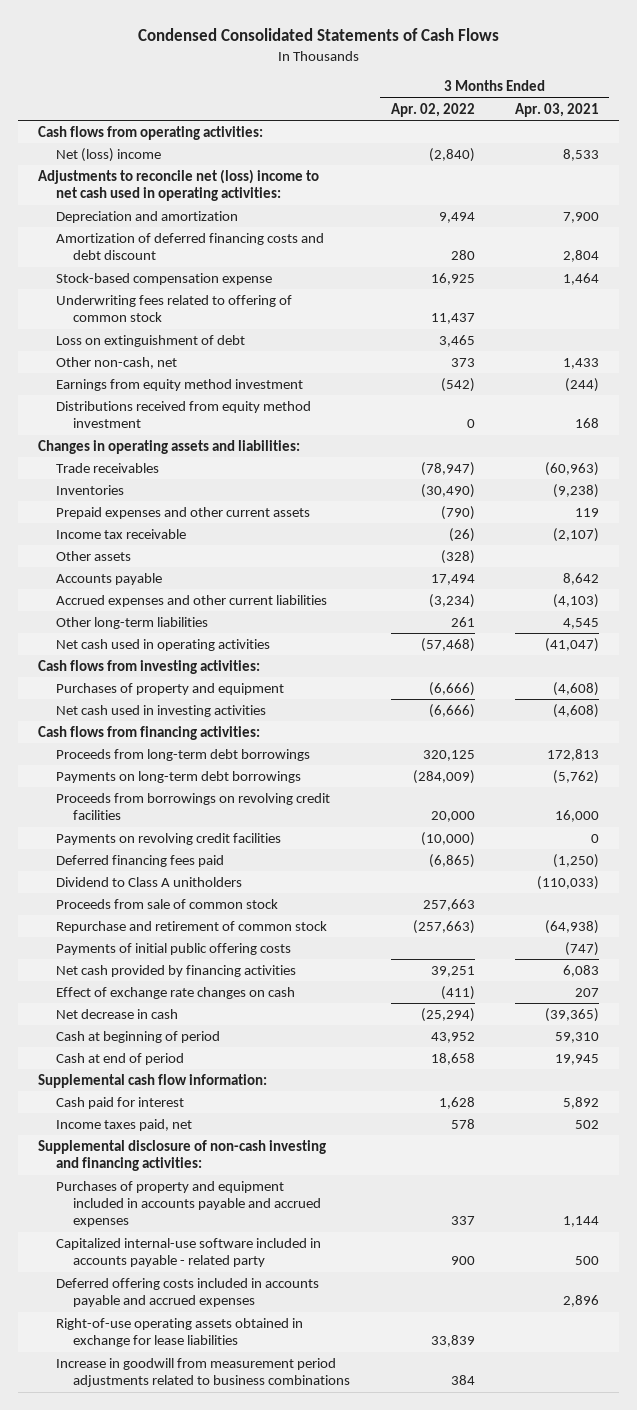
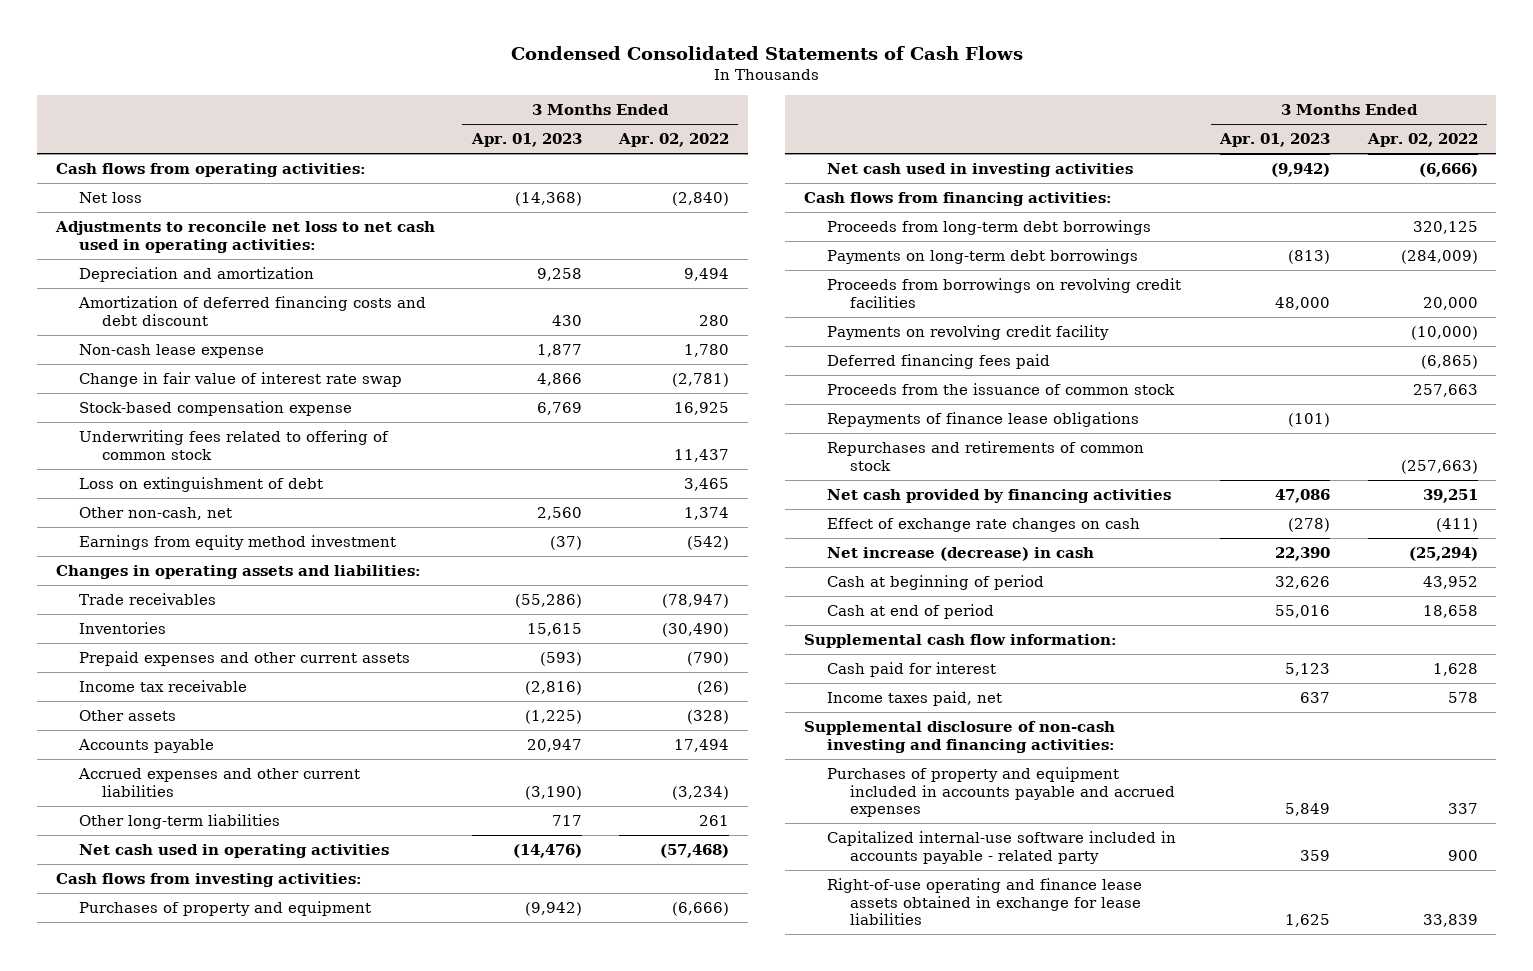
- | 3 Months Ended Apr. 02, 2022 | 3 Months Ended Apr. 03, 2021
+ | 3 Months Ended Apr. 01, 2023 | 3 Months Ended Apr. 02, 2022
- Net (loss) income | (2,840) | 8,533
- Adjustments to reconcile net (loss) income to net cash used in operating activities:
+ Net loss | (14,368) | (2,840)
+ Adjustments to reconcile net loss to net cash used in operating activities:
+ Non-cash lease expense | 1,877 | 1,780
+ Change in fair value of interest rate swap | 4,866 | (2,781)
- Other non-cash, net | 373 | 1,433
+ Other non-cash, net | 2,560 | 1,374
- Distributions received from equity method investment | 0 | 168
- Payments on revolving credit facilities | (10,000) | 0
+ Payments on revolving credit facility | | (10,000)
- Dividend to Class A unitholders | | (110,033)
- Proceeds from sale of common stock | 257,663 |
- Repurchase and retirement of common stock | (257,663) | (64,938)
- Payments of initial public offering costs | | (747)
+ Proceeds from the issuance of common stock | | 257,663
+ Repayments of finance lease obligations | (101) |
+ Repurchases and retirements of common stock | | (257,663)
- Net decrease in cash | (25,294) | (39,365)
+ Net increase (decrease) in cash | 22,390 | (25,294)
- Deferred offering costs included in accounts payable and accrued expenses | | 2,896
- Right-of-use operating assets obtained in exchange for lease liabilities | 33,839 |
- Increase in goodwill from measurement period adjustments related to business combinations | 384 |
+ Right-of-use operating and finance lease assets obtained in exchange for lease liabilities | 1,625 | 33,839

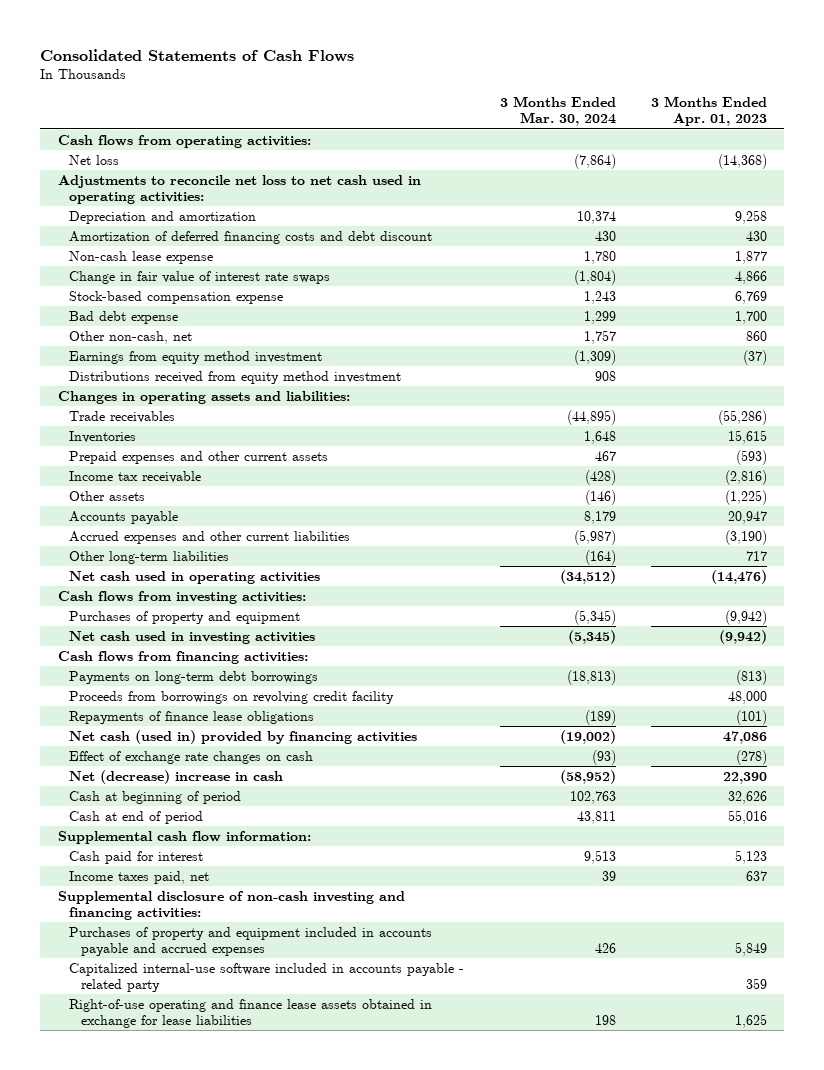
- Condensed Consolidated Statements of Cash Flows
+ Consolidated Statements of Cash Flows
- | 3 Months Ended Apr. 01, 2023 | 3 Months Ended Apr. 02, 2022
+ | 3 Months Ended Mar. 30, 2024 | 3 Months Ended Apr. 01, 2023
- Change in fair value of interest rate swap | 4,866 | (2,781)
+ Change in fair value of interest rate swaps | (1,804) | 4,866
- Underwriting fees related to offering of common stock | | 11,437
- Loss on extinguishment of debt | | 3,465
- Other non-cash, net | 2,560 | 1,374
+ Bad debt expense | 1,299 | 1,700
+ Other non-cash, net | 1,757 | 860
+ Distributions received from equity method investment | 908 |
- Proceeds from long-term debt borrowings | | 320,125
- Proceeds from borrowings on revolving credit facilities | 48,000 | 20,000
- Payments on revolving credit facility | | (10,000)
- Deferred financing fees paid | | (6,865)
- Proceeds from the issuance of common stock | | 257,663
+ Proceeds from borrowings on revolving credit facility | | 48,000
- Repurchases and retirements of common stock | | (257,663)
- Net cash provided by financing activities | 47,086 | 39,251
+ Net cash (used in) provided by financing activities | (19,002) | 47,086
- Net increase (decrease) in cash | 22,390 | (25,294)
+ Net (decrease) increase in cash | (58,952) | 22,390

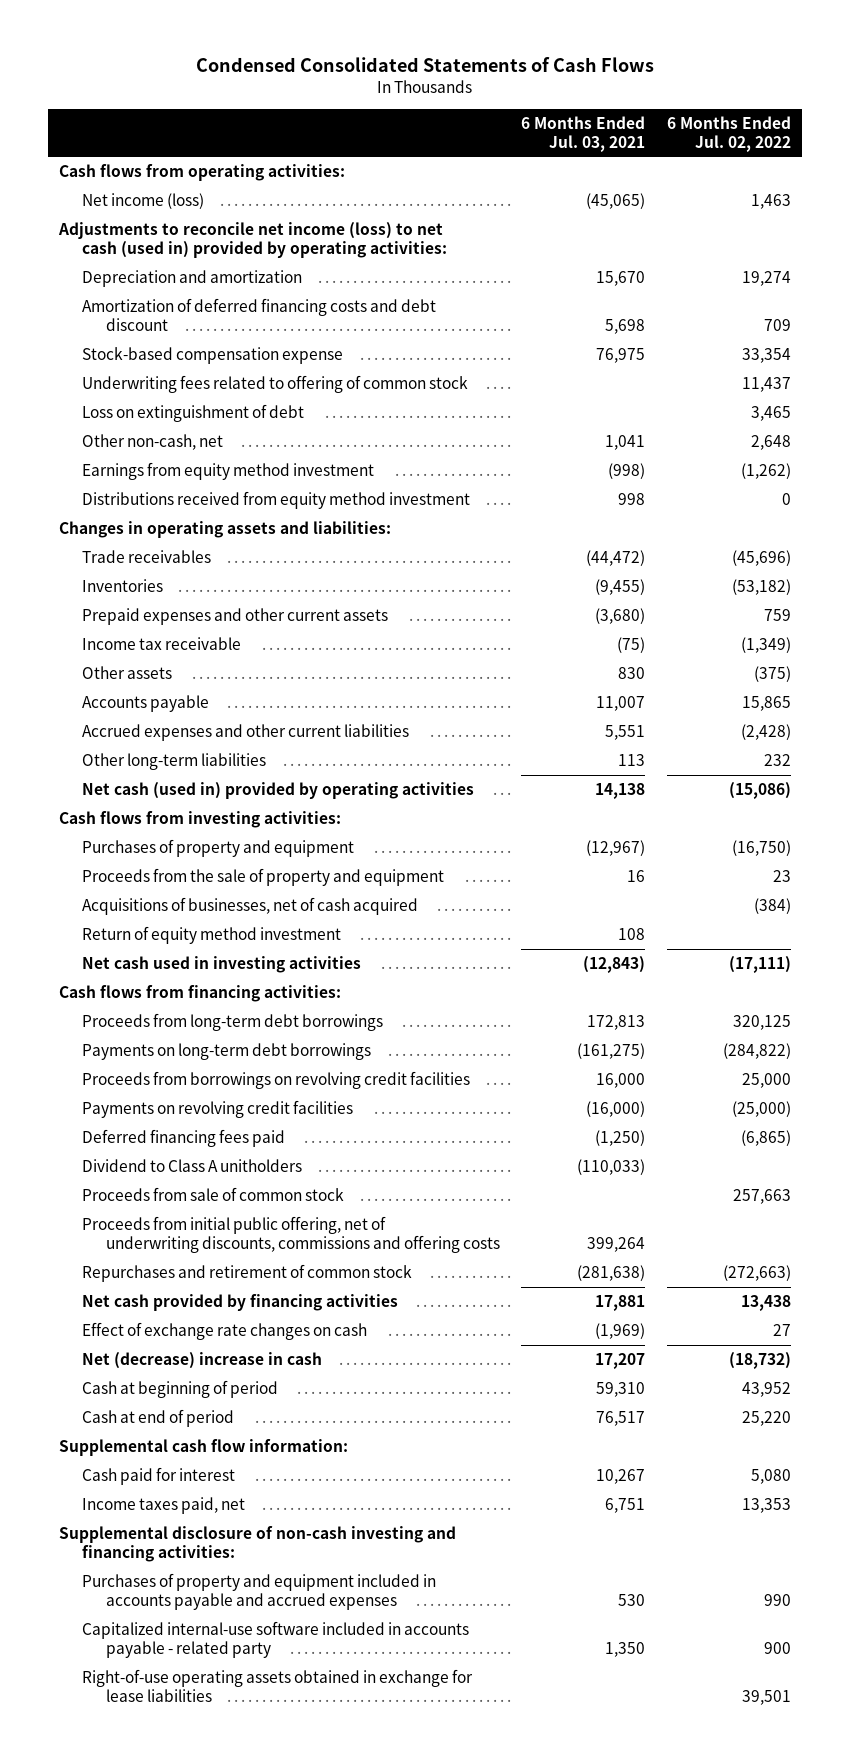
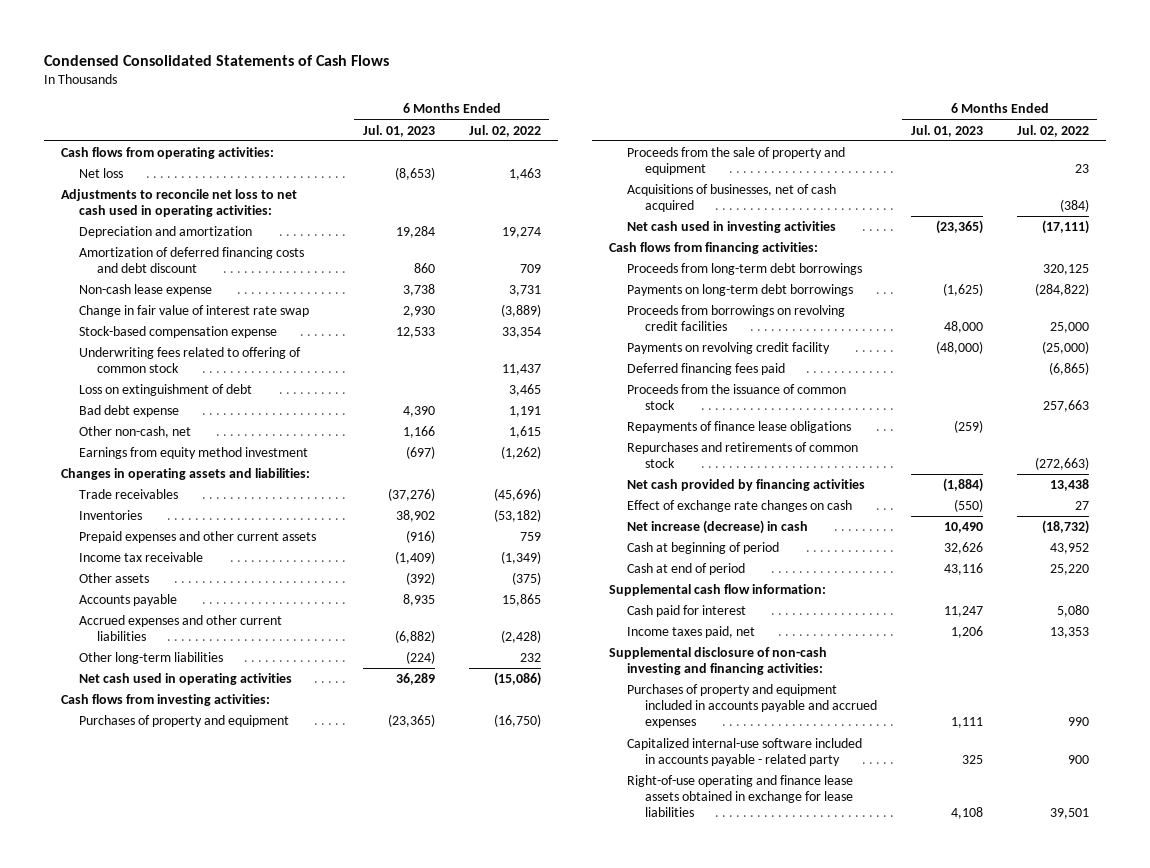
- | 6 Months Ended Jul. 03, 2021 | 6 Months Ended Jul. 02, 2022
+ | 6 Months Ended Jul. 01, 2023 | 6 Months Ended Jul. 02, 2022
- Net income (loss) | (45,065) | 1,463
- Adjustments to reconcile net income (loss) to net cash (used in) provided by operating activities:
+ Net loss | (8,653) | 1,463
+ Adjustments to reconcile net loss to net cash used in operating activities:
+ Non-cash lease expense | 3,738 | 3,731
+ Change in fair value of interest rate swap | 2,930 | (3,889)
- Other non-cash, net | 1,041 | 2,648
+ Bad debt expense | 4,390 | 1,191
+ Other non-cash, net | 1,166 | 1,615
- Distributions received from equity method investment | 998 | 0
- Net cash (used in) provided by operating activities | 14,138 | (15,086)
+ Net cash used in operating activities | 36,289 | (15,086)
- Return of equity method investment | 108 |
- Payments on revolving credit facilities | (16,000) | (25,000)
+ Payments on revolving credit facility | (48,000) | (25,000)
- Dividend to Class A unitholders | (110,033) |
- Proceeds from sale of common stock | | 257,663
- Proceeds from initial public offering, net of underwriting discounts, commissions and offering costs | 399,264 |
- Repurchases and retirement of common stock | (281,638) | (272,663)
+ Proceeds from the issuance of common stock | | 257,663
+ Repayments of finance lease obligations | (259) |
+ Repurchases and retirements of common stock | | (272,663)
- Net (decrease) increase in cash | 17,207 | (18,732)
+ Net increase (decrease) in cash | 10,490 | (18,732)
- Right-of-use operating assets obtained in exchange for lease liabilities | | 39,501
+ Right-of-use operating and finance lease assets obtained in exchange for lease liabilities | 4,108 | 39,501

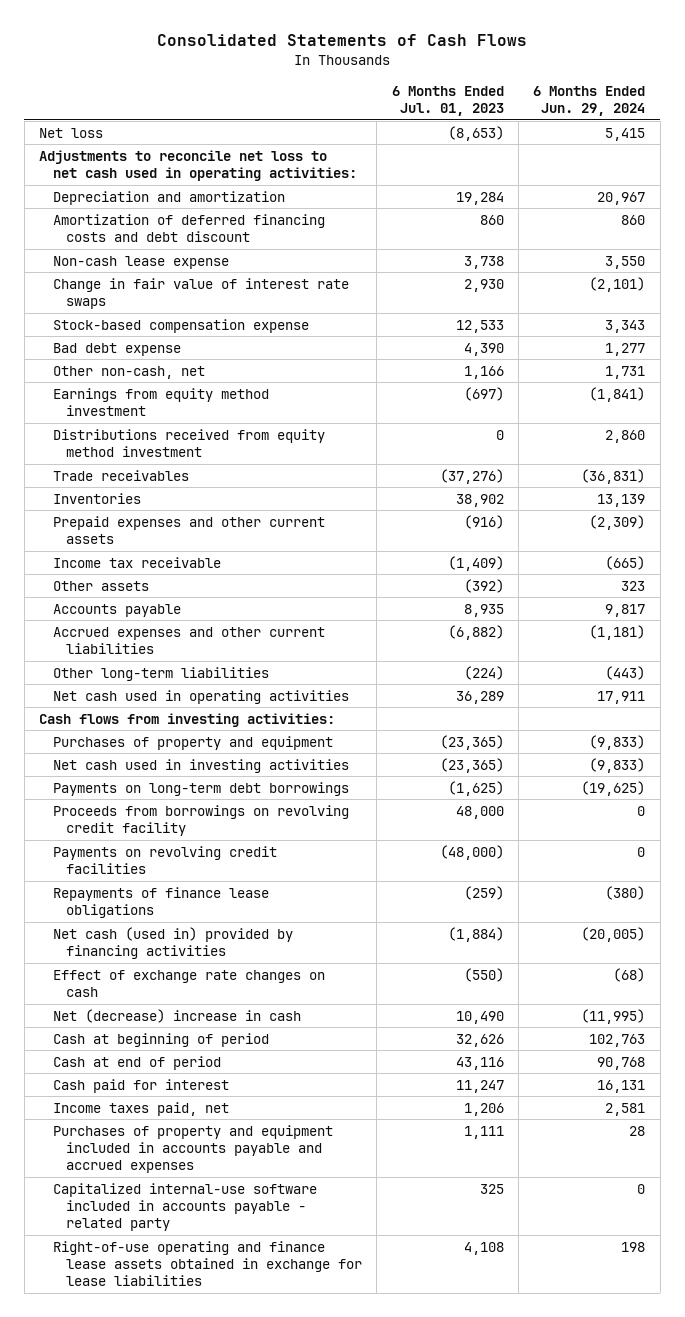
- Condensed Consolidated Statements of Cash Flows
+ Consolidated Statements of Cash Flows
- | 6 Months Ended Jul. 01, 2023 | 6 Months Ended Jul. 02, 2022
+ | 6 Months Ended Jul. 01, 2023 | 6 Months Ended Jun. 29, 2024
- Cash flows from operating activities:
- Change in fair value of interest rate swap | 2,930 | (3,889)
+ Change in fair value of interest rate swaps | 2,930 | (2,101)
- Underwriting fees related to offering of common stock | | 11,437
- Loss on extinguishment of debt | | 3,465
- Changes in operating assets and liabilities:
+ Distributions received from equity method investment | 0 | 2,860
- Proceeds from the sale of property and equipment | | 23
- Acquisitions of businesses, net of cash acquired | | (384)
- Cash flows from financing activities:
- Proceeds from long-term debt borrowings | | 320,125
- Proceeds from borrowings on revolving credit facilities | 48,000 | 25,000
- Payments on revolving credit facility | (48,000) | (25,000)
- Deferred financing fees paid | | (6,865)
- Proceeds from the issuance of common stock | | 257,663
+ Proceeds from borrowings on revolving credit facility | 48,000 | 0
+ Payments on revolving credit facilities | (48,000) | 0
- Repurchases and retirements of common stock | | (272,663)
- Net cash provided by financing activities | (1,884) | 13,438
+ Net cash (used in) provided by financing activities | (1,884) | (20,005)
- Net increase (decrease) in cash | 10,490 | (18,732)
+ Net (decrease) increase in cash | 10,490 | (11,995)
- Supplemental cash flow information:
- Supplemental disclosure of non-cash investing and financing activities:

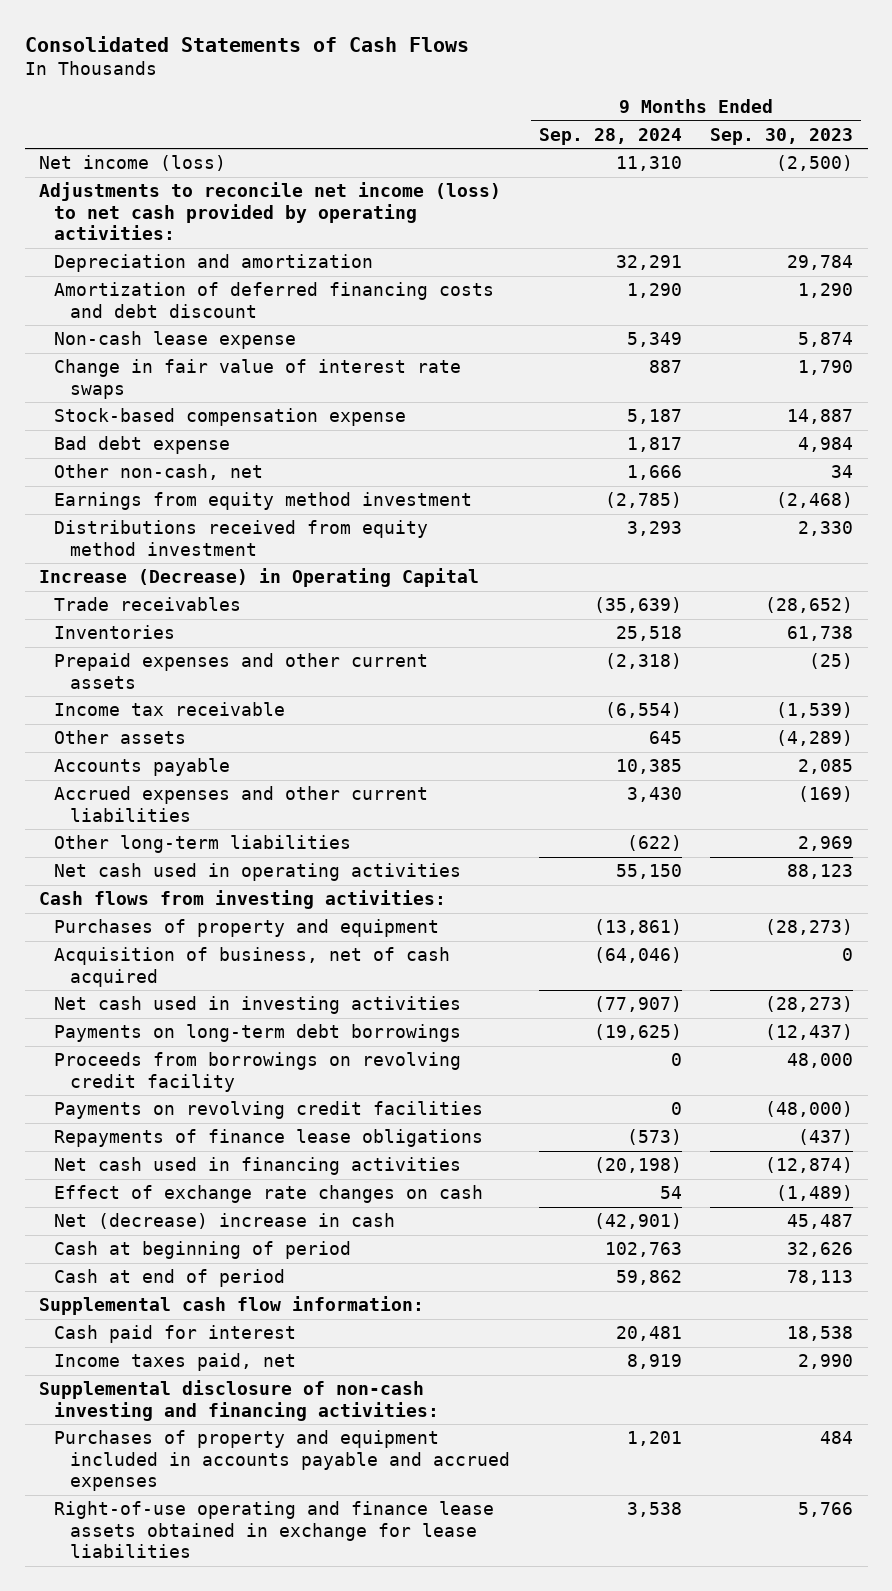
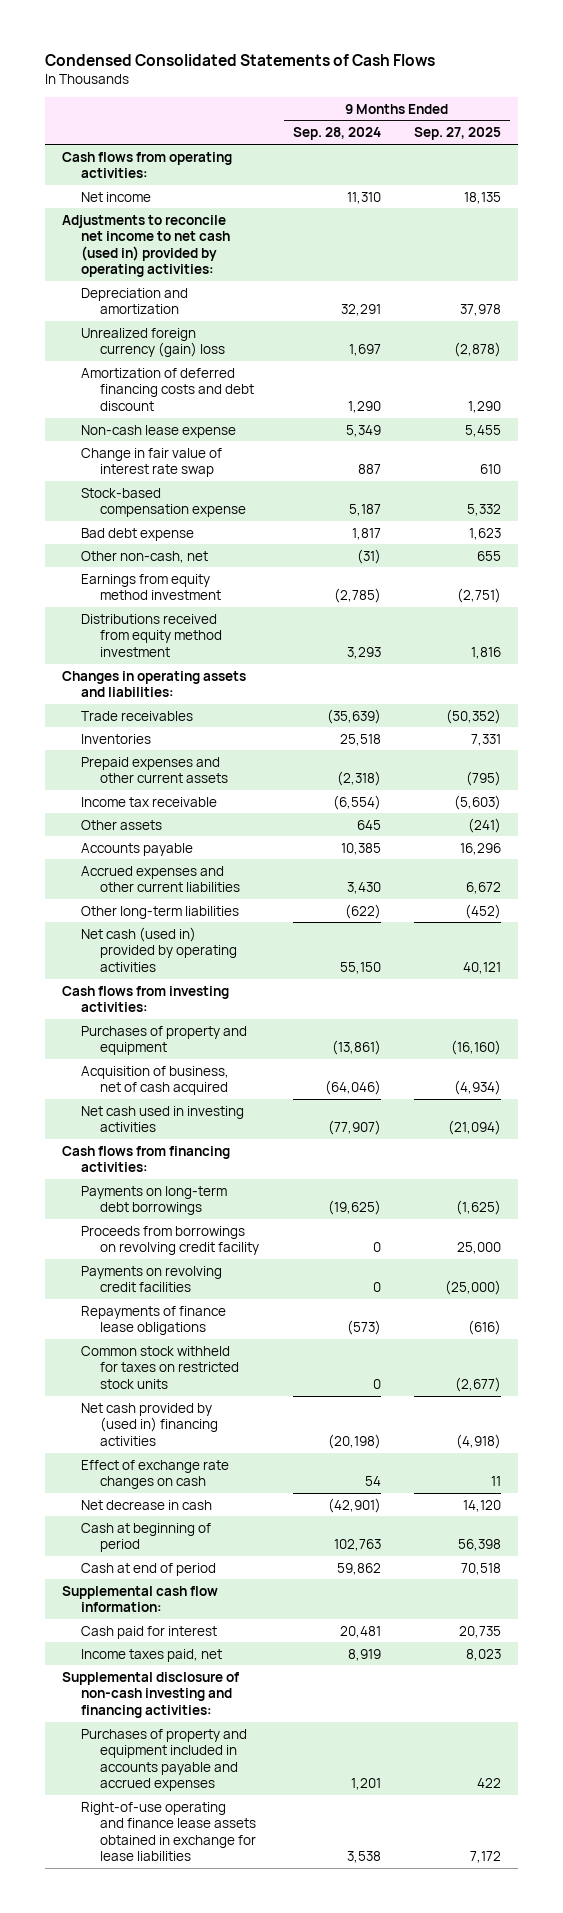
- Consolidated Statements of Cash Flows
+ Condensed Consolidated Statements of Cash Flows
- | 9 Months Ended Sep. 28, 2024 | 9 Months Ended Sep. 30, 2023
+ | 9 Months Ended Sep. 28, 2024 | 9 Months Ended Sep. 27, 2025
- Net income (loss) | 11,310 | (2,500)
- Adjustments to reconcile net income (loss) to net cash provided by operating activities:
+ Cash flows from operating activities:
+ Net income | 11,310 | 18,135
+ Adjustments to reconcile net income to net cash (used in) provided by operating activities:
+ Unrealized foreign currency (gain) loss | 1,697 | (2,878)
- Change in fair value of interest rate swaps | 887 | 1,790
+ Change in fair value of interest rate swap | 887 | 610
- Other non-cash, net | 1,666 | 34
+ Other non-cash, net | (31) | 655
- Increase (Decrease) in Operating Capital
+ Changes in operating assets and liabilities:
- Net cash used in operating activities | 55,150 | 88,123
+ Net cash (used in) provided by operating activities | 55,150 | 40,121
+ Cash flows from financing activities:
- Net cash used in financing activities | (20,198) | (12,874)
+ Common stock withheld for taxes on restricted stock units | 0 | (2,677)
+ Net cash provided by (used in) financing activities | (20,198) | (4,918)
- Net (decrease) increase in cash | (42,901) | 45,487
+ Net decrease in cash | (42,901) | 14,120

